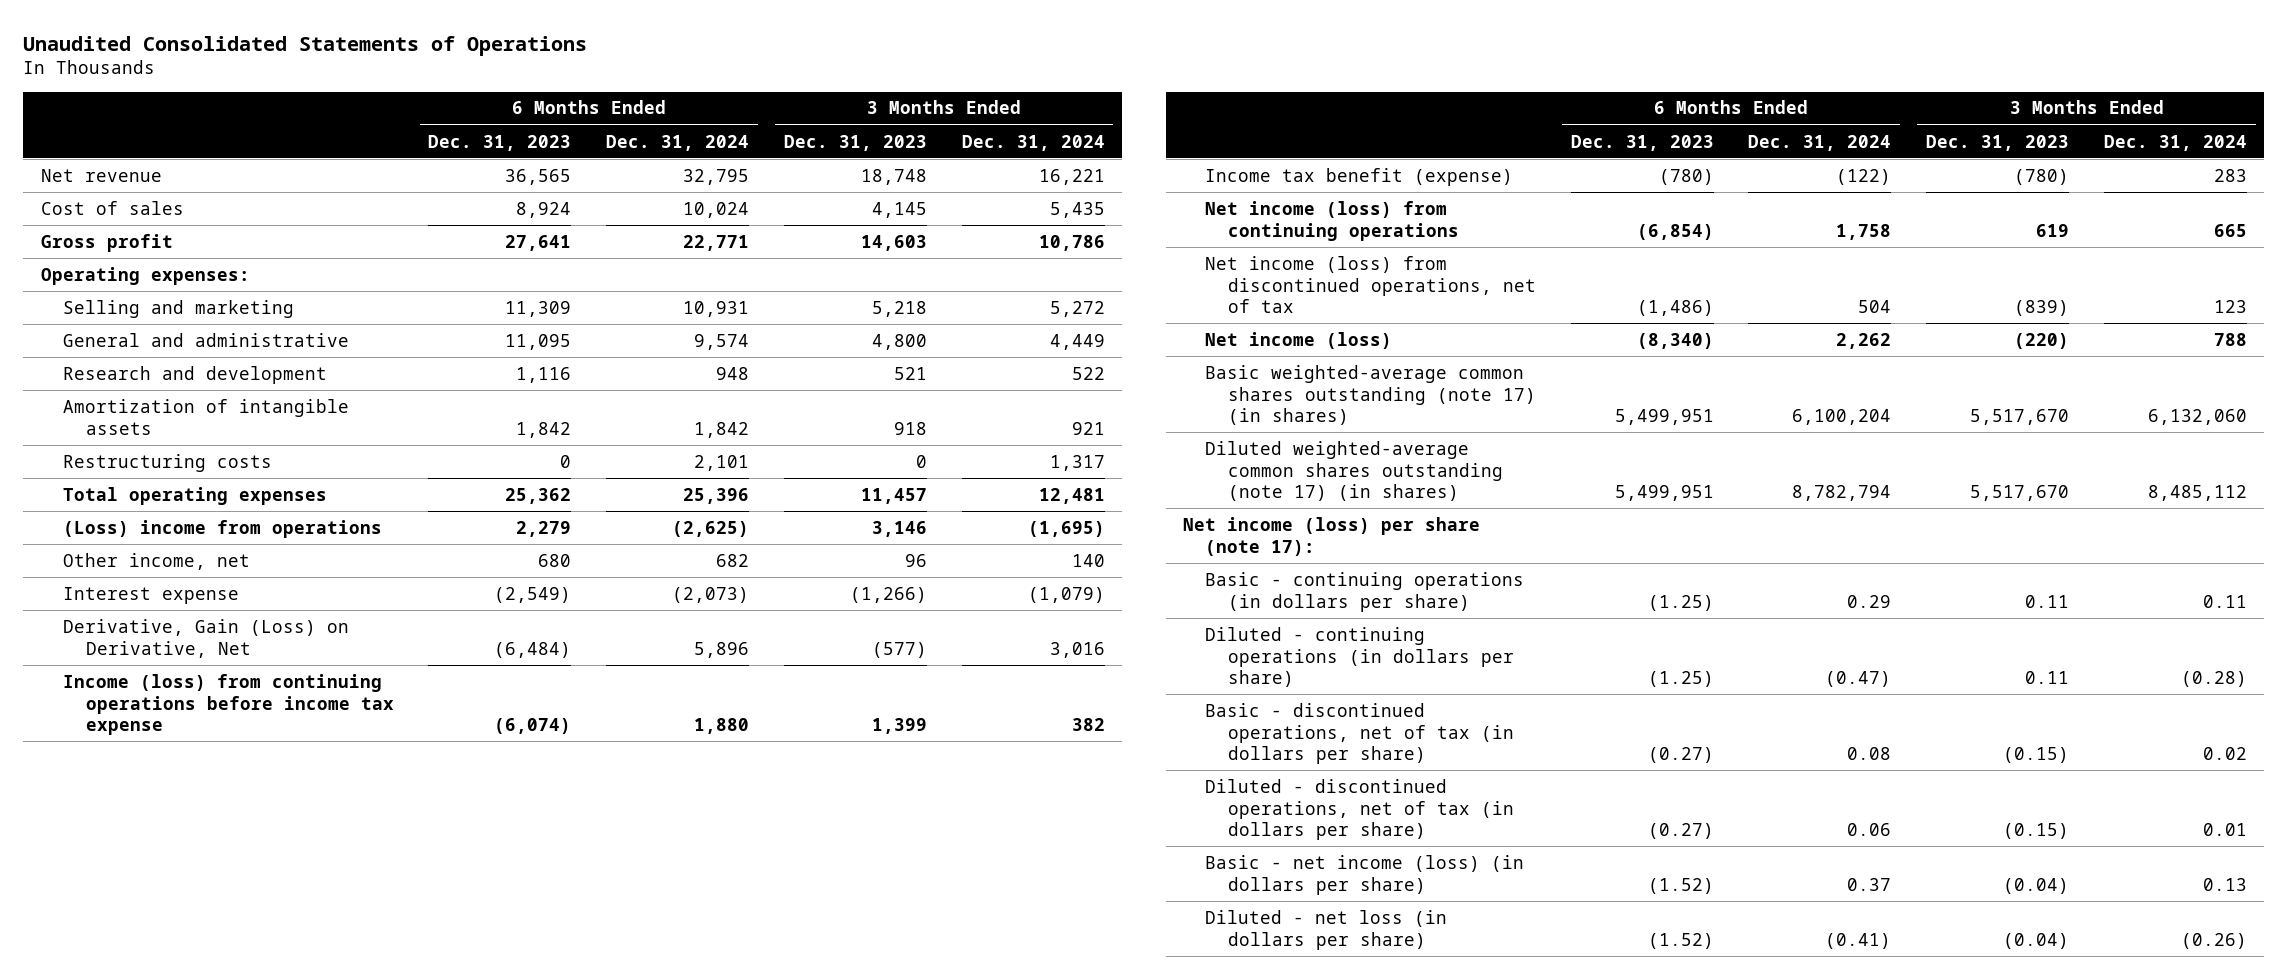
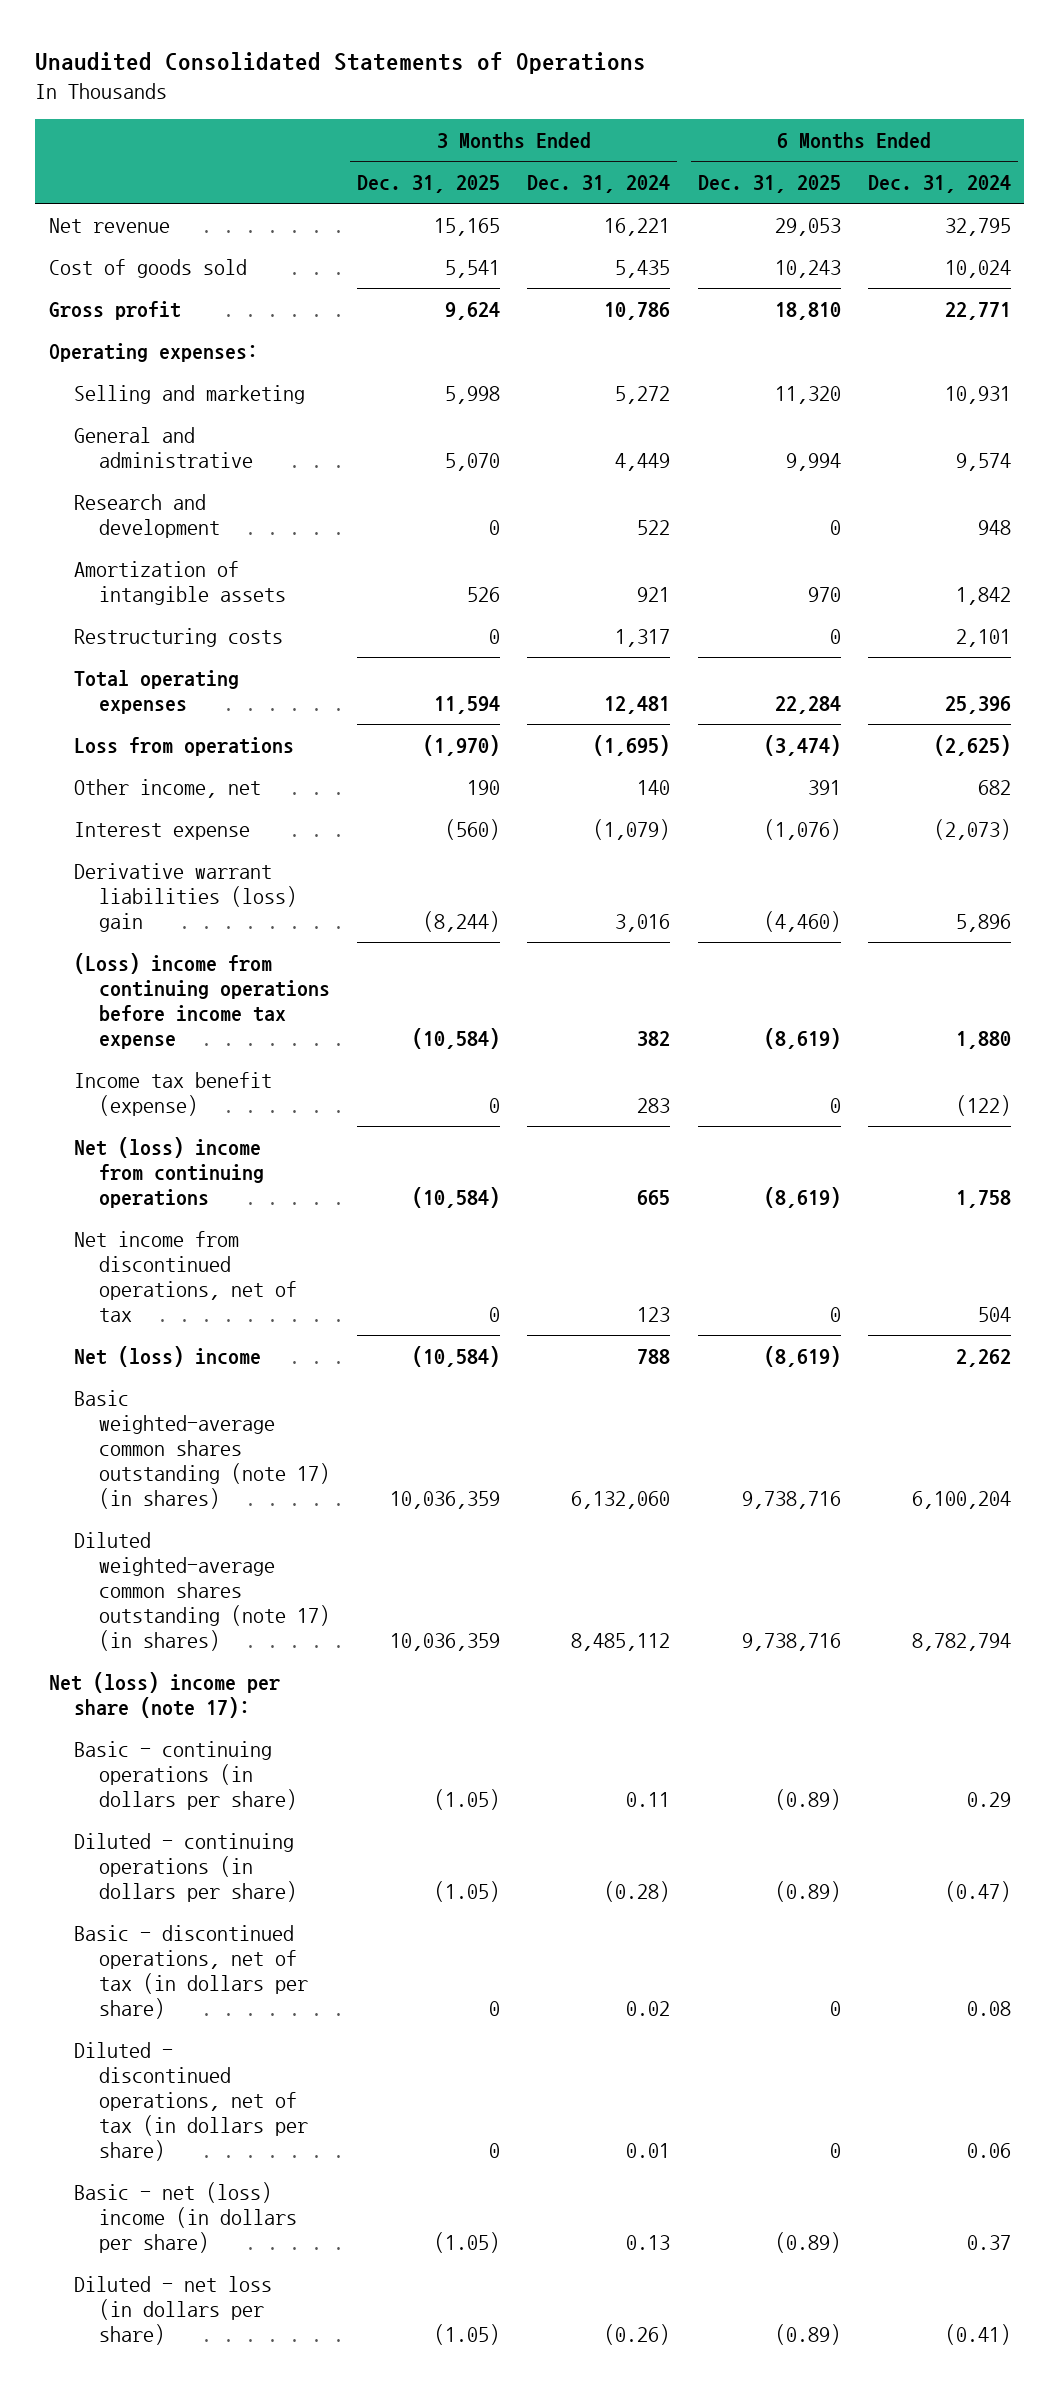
- | 6 Months Ended Dec. 31, 2023 | 6 Months Ended Dec. 31, 2024 | 3 Months Ended Dec. 31, 2023 | 3 Months Ended Dec. 31, 2024
+ | 3 Months Ended Dec. 31, 2025 | 3 Months Ended Dec. 31, 2024 | 6 Months Ended Dec. 31, 2025 | 6 Months Ended Dec. 31, 2024
- Cost of sales | 8,924 | 10,024 | 4,145 | 5,435
+ Cost of goods sold | 5,541 | 5,435 | 10,243 | 10,024
- (Loss) income from operations | 2,279 | (2,625) | 3,146 | (1,695)
+ Loss from operations | (1,970) | (1,695) | (3,474) | (2,625)
- Derivative, Gain (Loss) on Derivative, Net | (6,484) | 5,896 | (577) | 3,016
- Income (loss) from continuing operations before income tax expense | (6,074) | 1,880 | 1,399 | 382
+ Derivative warrant liabilities (loss) gain | (8,244) | 3,016 | (4,460) | 5,896
+ (Loss) income from continuing operations before income tax expense | (10,584) | 382 | (8,619) | 1,880
- Net income (loss) from continuing operations | (6,854) | 1,758 | 619 | 665
- Net income (loss) from discontinued operations, net of tax | (1,486) | 504 | (839) | 123
- Net income (loss) | (8,340) | 2,262 | (220) | 788
+ Net (loss) income from continuing operations | (10,584) | 665 | (8,619) | 1,758
+ Net income from discontinued operations, net of tax | 0 | 123 | 0 | 504
+ Net (loss) income | (10,584) | 788 | (8,619) | 2,262
- Net income (loss) per share (note 17):
+ Net (loss) income per share (note 17):
- Basic - net income (loss) (in dollars per share) | (1.52) | 0.37 | (0.04) | 0.13
+ Basic - net (loss) income (in dollars per share) | (1.05) | 0.13 | (0.89) | 0.37

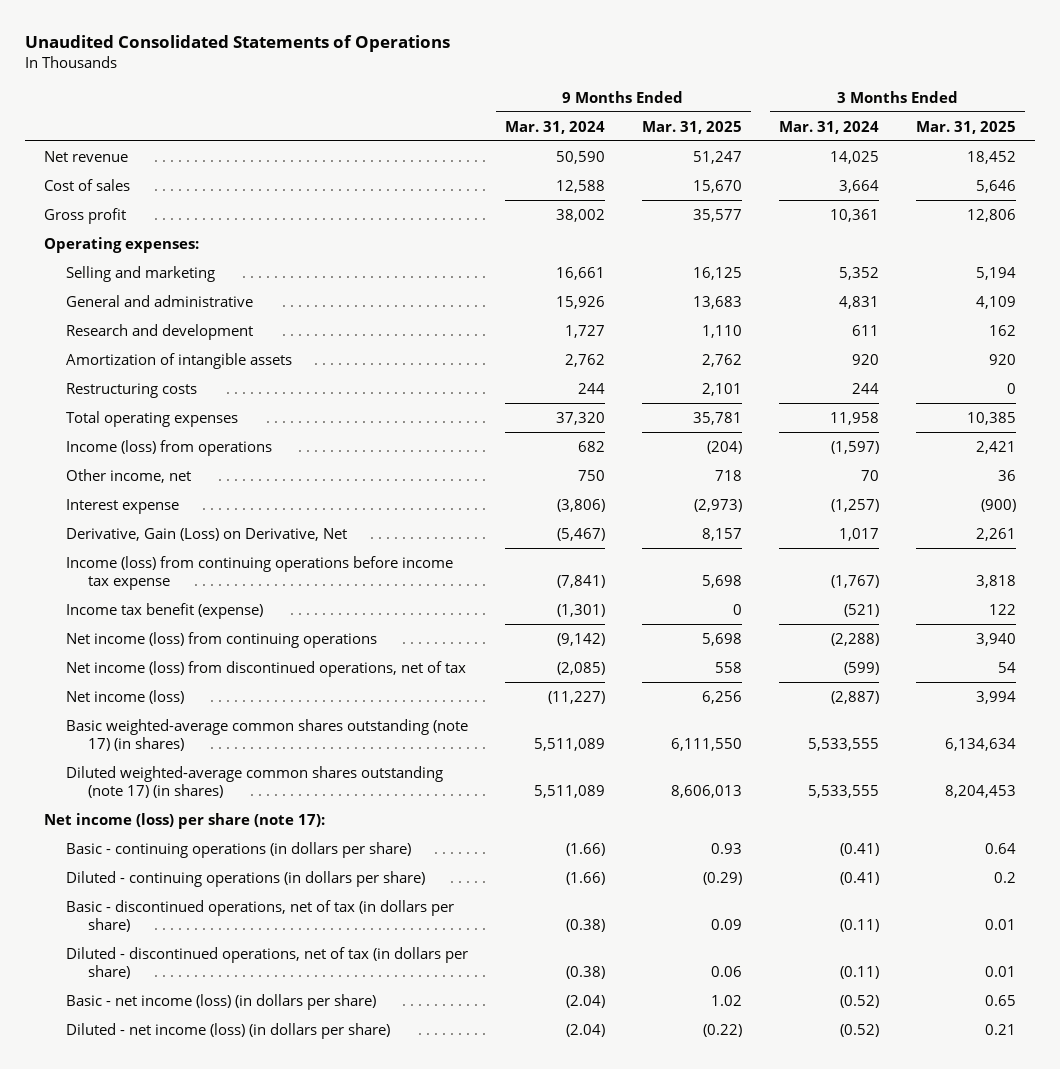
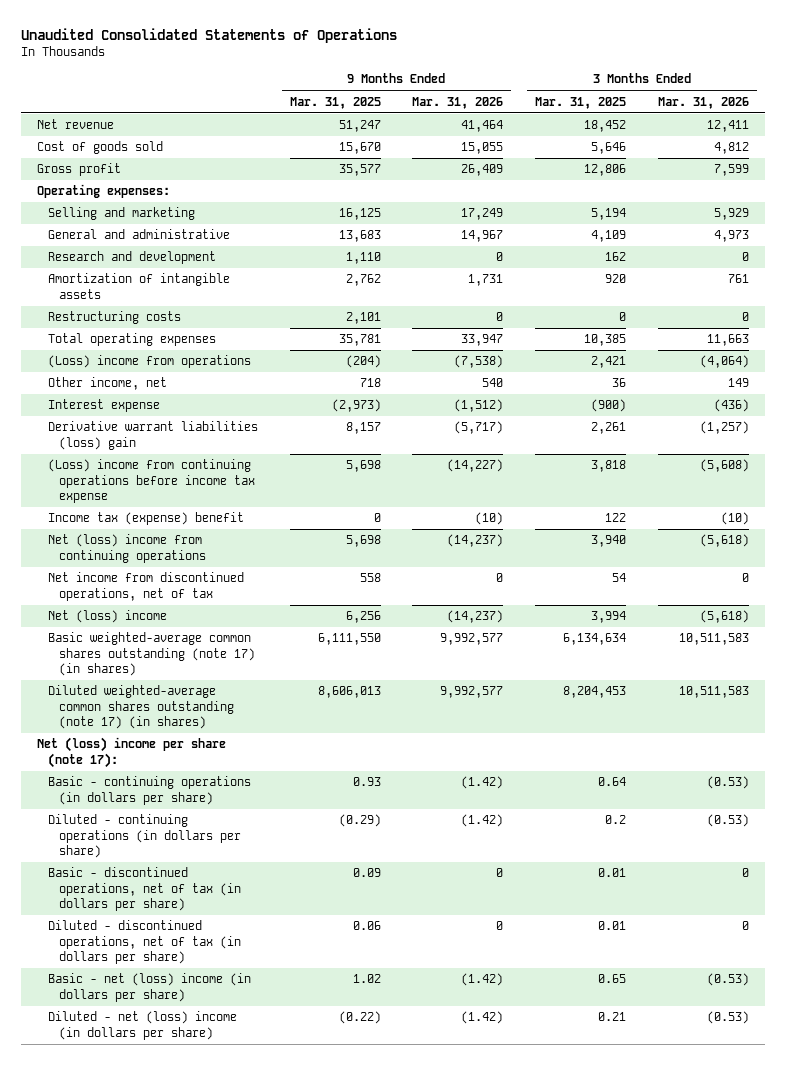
- | 9 Months Ended Mar. 31, 2024 | 9 Months Ended Mar. 31, 2025 | 3 Months Ended Mar. 31, 2024 | 3 Months Ended Mar. 31, 2025
+ | 9 Months Ended Mar. 31, 2025 | 9 Months Ended Mar. 31, 2026 | 3 Months Ended Mar. 31, 2025 | 3 Months Ended Mar. 31, 2026
- Cost of sales | 12,588 | 15,670 | 3,664 | 5,646
+ Cost of goods sold | 15,670 | 15,055 | 5,646 | 4,812
- Income (loss) from operations | 682 | (204) | (1,597) | 2,421
+ (Loss) income from operations | (204) | (7,538) | 2,421 | (4,064)
- Derivative, Gain (Loss) on Derivative, Net | (5,467) | 8,157 | 1,017 | 2,261
- Income (loss) from continuing operations before income tax expense | (7,841) | 5,698 | (1,767) | 3,818
- Income tax benefit (expense) | (1,301) | 0 | (521) | 122
- Net income (loss) from continuing operations | (9,142) | 5,698 | (2,288) | 3,940
- Net income (loss) from discontinued operations, net of tax | (2,085) | 558 | (599) | 54
- Net income (loss) | (11,227) | 6,256 | (2,887) | 3,994
+ Derivative warrant liabilities (loss) gain | 8,157 | (5,717) | 2,261 | (1,257)
+ (Loss) income from continuing operations before income tax expense | 5,698 | (14,227) | 3,818 | (5,608)
+ Income tax (expense) benefit | 0 | (10) | 122 | (10)
+ Net (loss) income from continuing operations | 5,698 | (14,237) | 3,940 | (5,618)
+ Net income from discontinued operations, net of tax | 558 | 0 | 54 | 0
+ Net (loss) income | 6,256 | (14,237) | 3,994 | (5,618)
- Net income (loss) per share (note 17):
+ Net (loss) income per share (note 17):
- Basic - net income (loss) (in dollars per share) | (2.04) | 1.02 | (0.52) | 0.65
- Diluted - net income (loss) (in dollars per share) | (2.04) | (0.22) | (0.52) | 0.21
+ Basic - net (loss) income (in dollars per share) | 1.02 | (1.42) | 0.65 | (0.53)
+ Diluted - net (loss) income (in dollars per share) | (0.22) | (1.42) | 0.21 | (0.53)

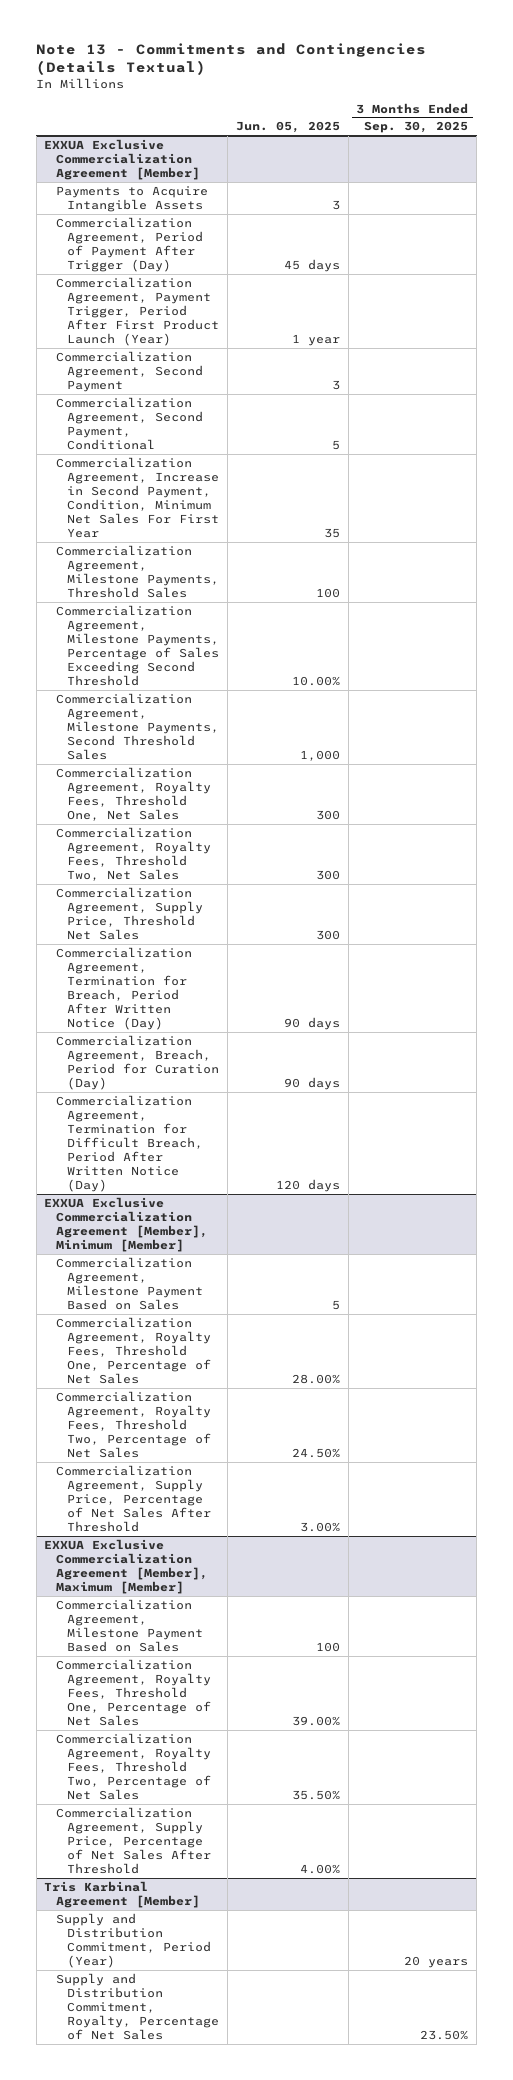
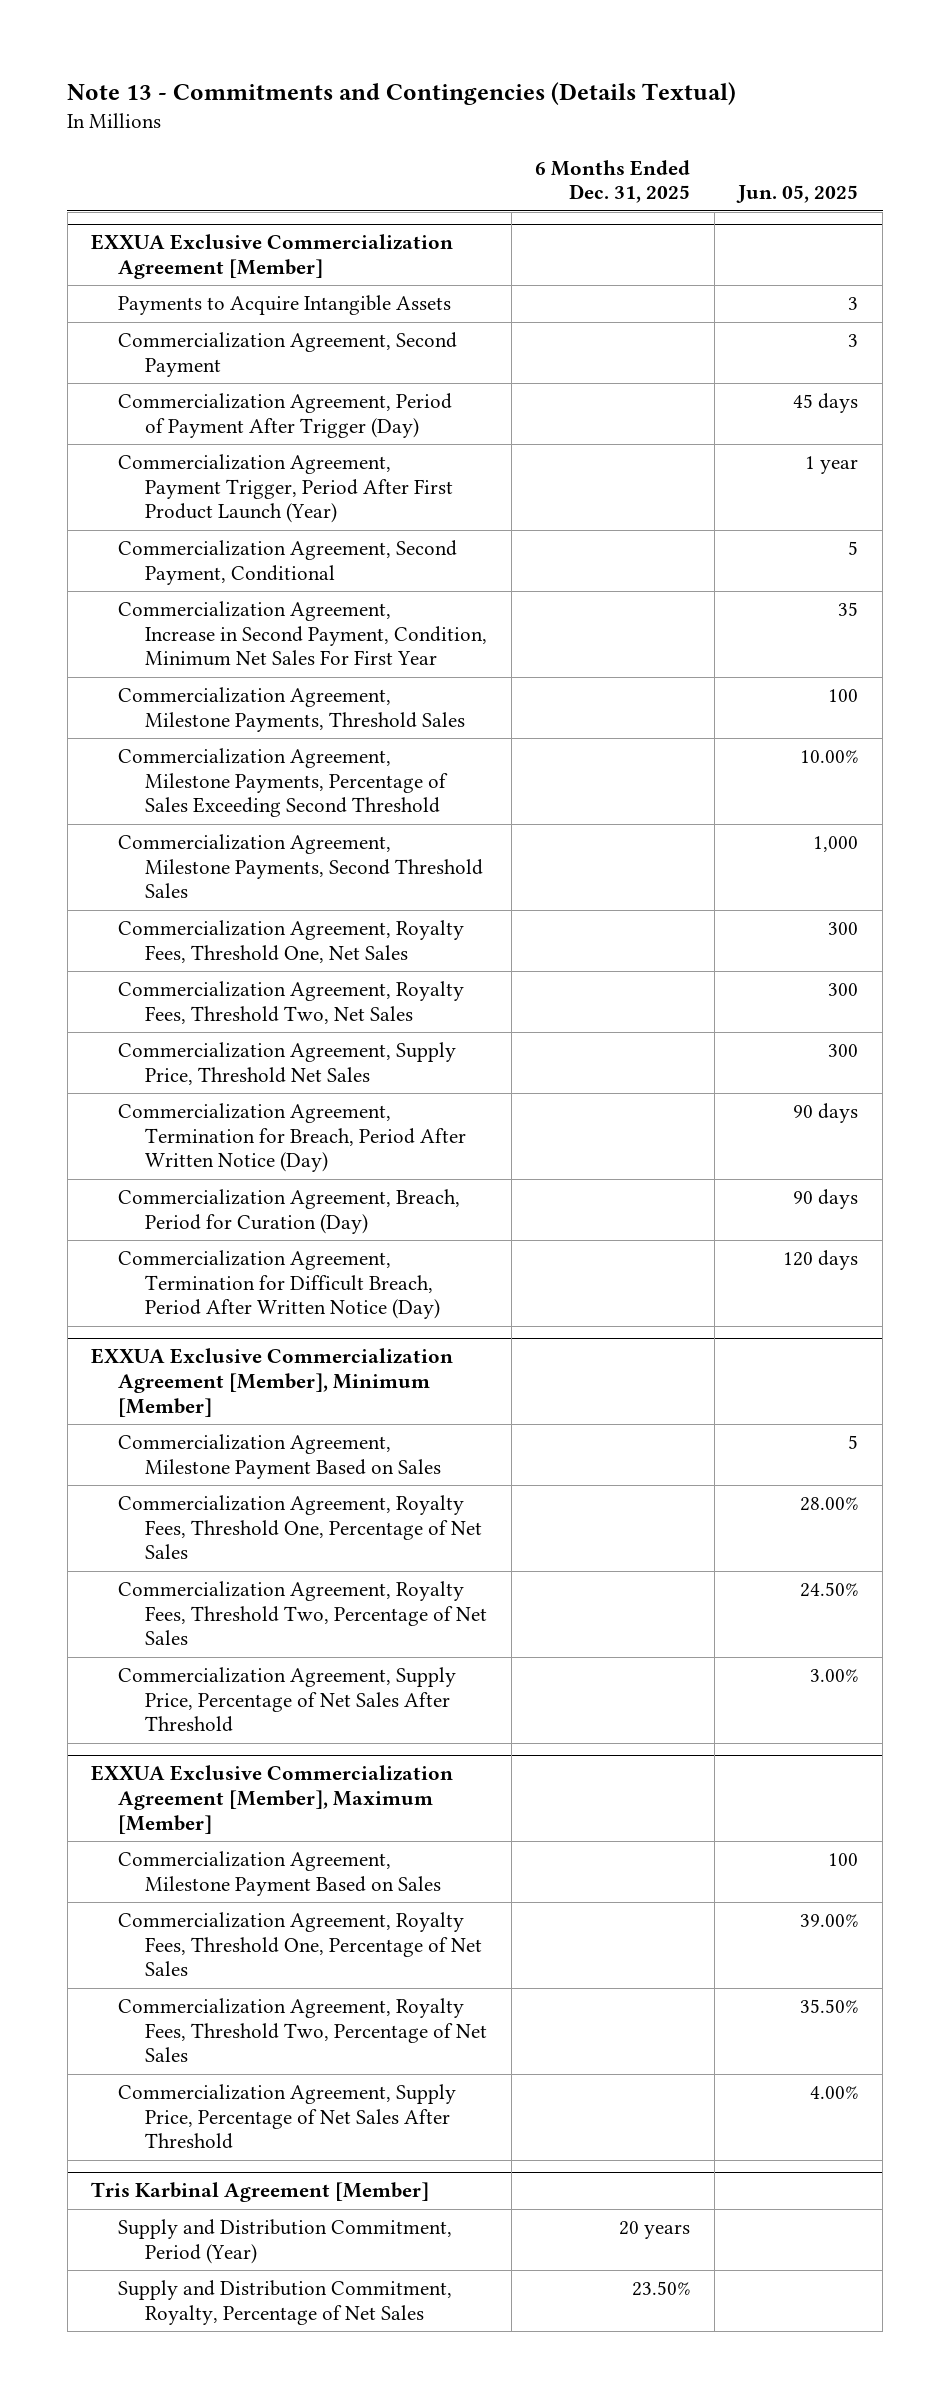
- | Jun. 05, 2025 | 3 Months Ended Sep. 30, 2025
+ | 6 Months Ended Dec. 31, 2025 | Jun. 05, 2025
@ EXXUA Exclusive Commercialization Agreement [Member]
moved up: Commercialization Agreement, Second Payment | | 3

